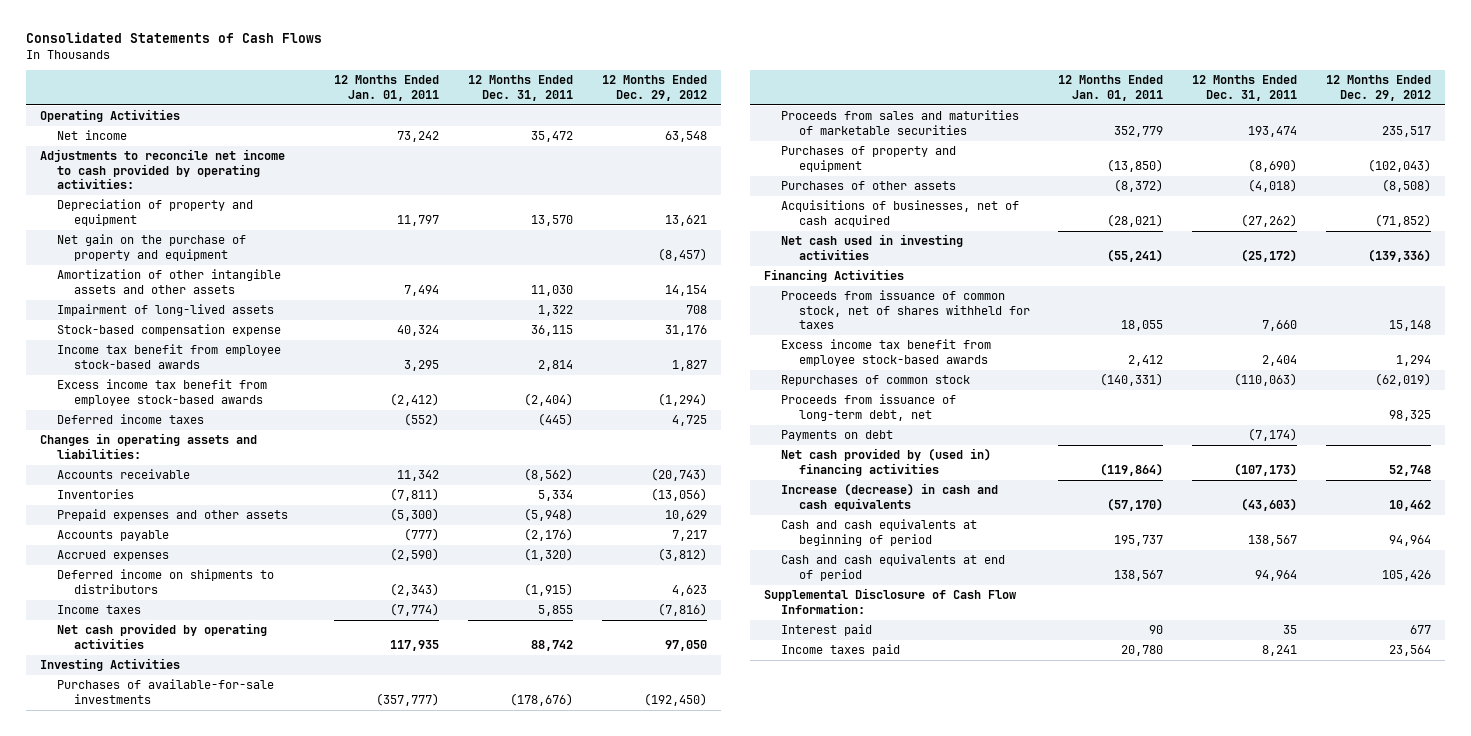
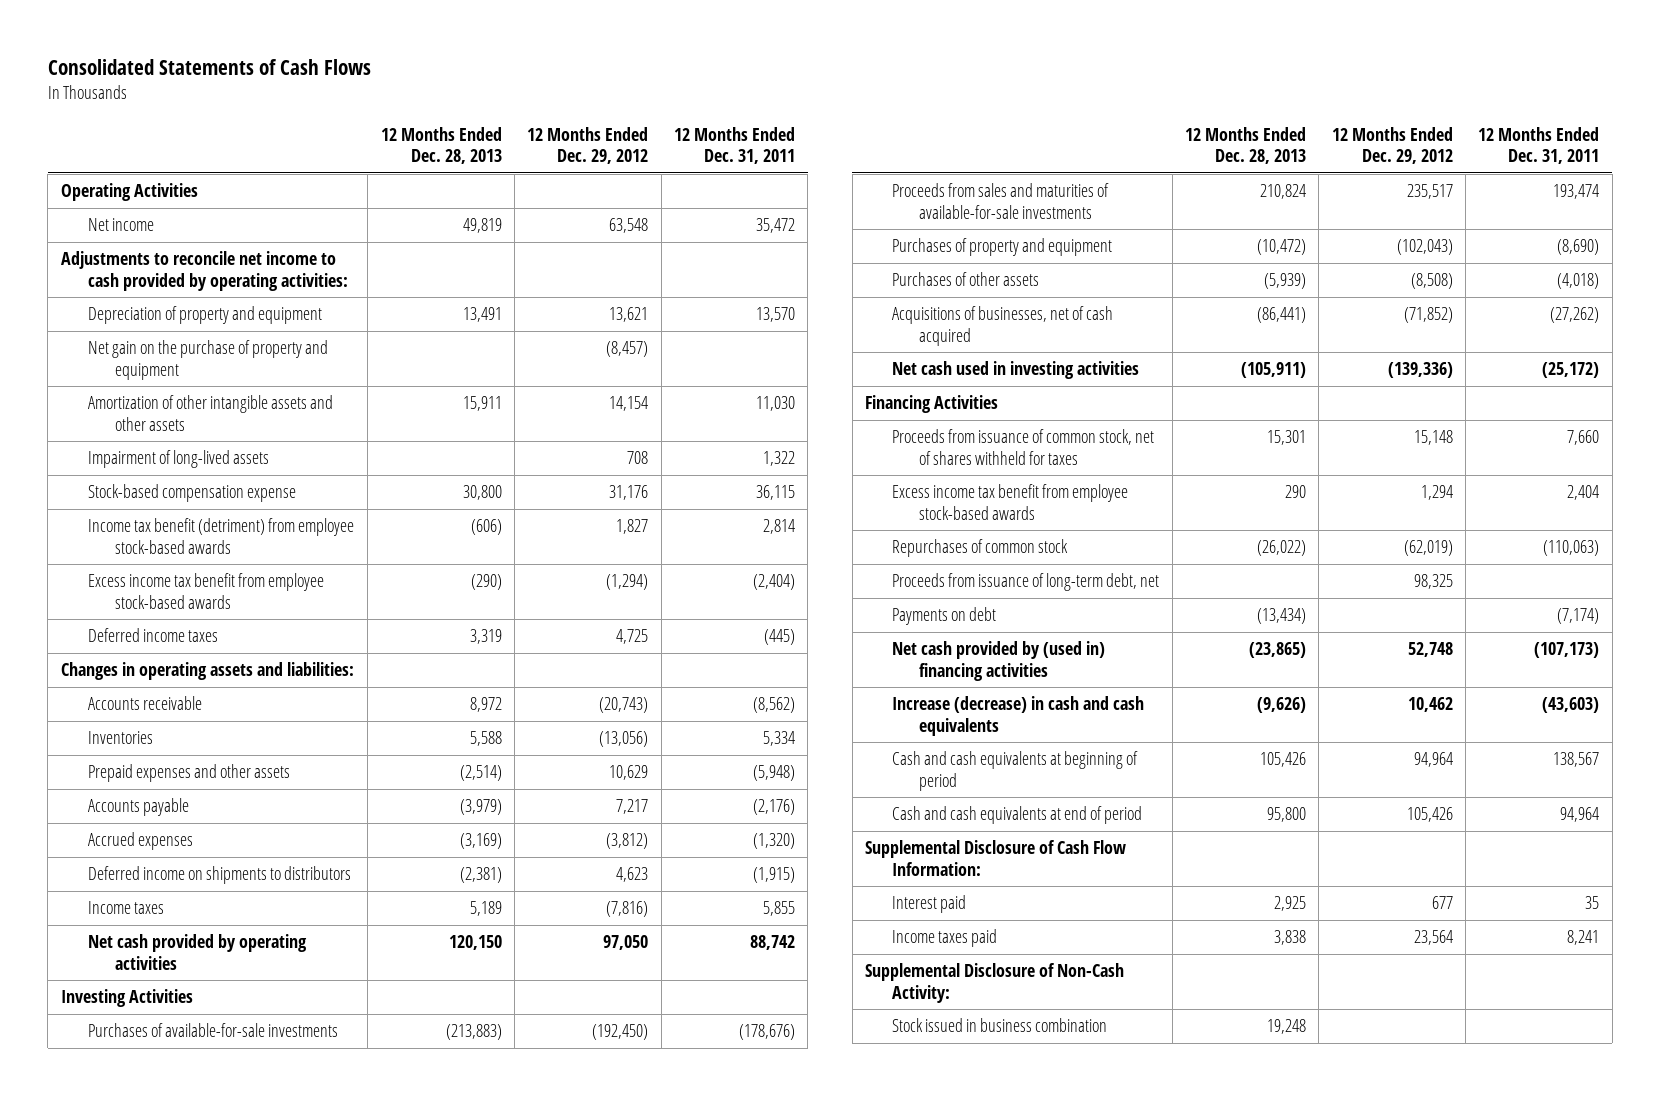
- | 12 Months Ended Jan. 01, 2011 | 12 Months Ended Dec. 31, 2011 | 12 Months Ended Dec. 29, 2012
+ | 12 Months Ended Dec. 28, 2013 | 12 Months Ended Dec. 29, 2012 | 12 Months Ended Dec. 31, 2011
- Income tax benefit from employee stock-based awards | 3,295 | 2,814 | 1,827
+ Income tax benefit (detriment) from employee stock-based awards | (606) | 1,827 | 2,814
- Proceeds from sales and maturities of marketable securities | 352,779 | 193,474 | 235,517
+ Proceeds from sales and maturities of available-for-sale investments | 210,824 | 235,517 | 193,474
+ Supplemental Disclosure of Non-Cash Activity:
+ Stock issued in business combination | 19,248 | |

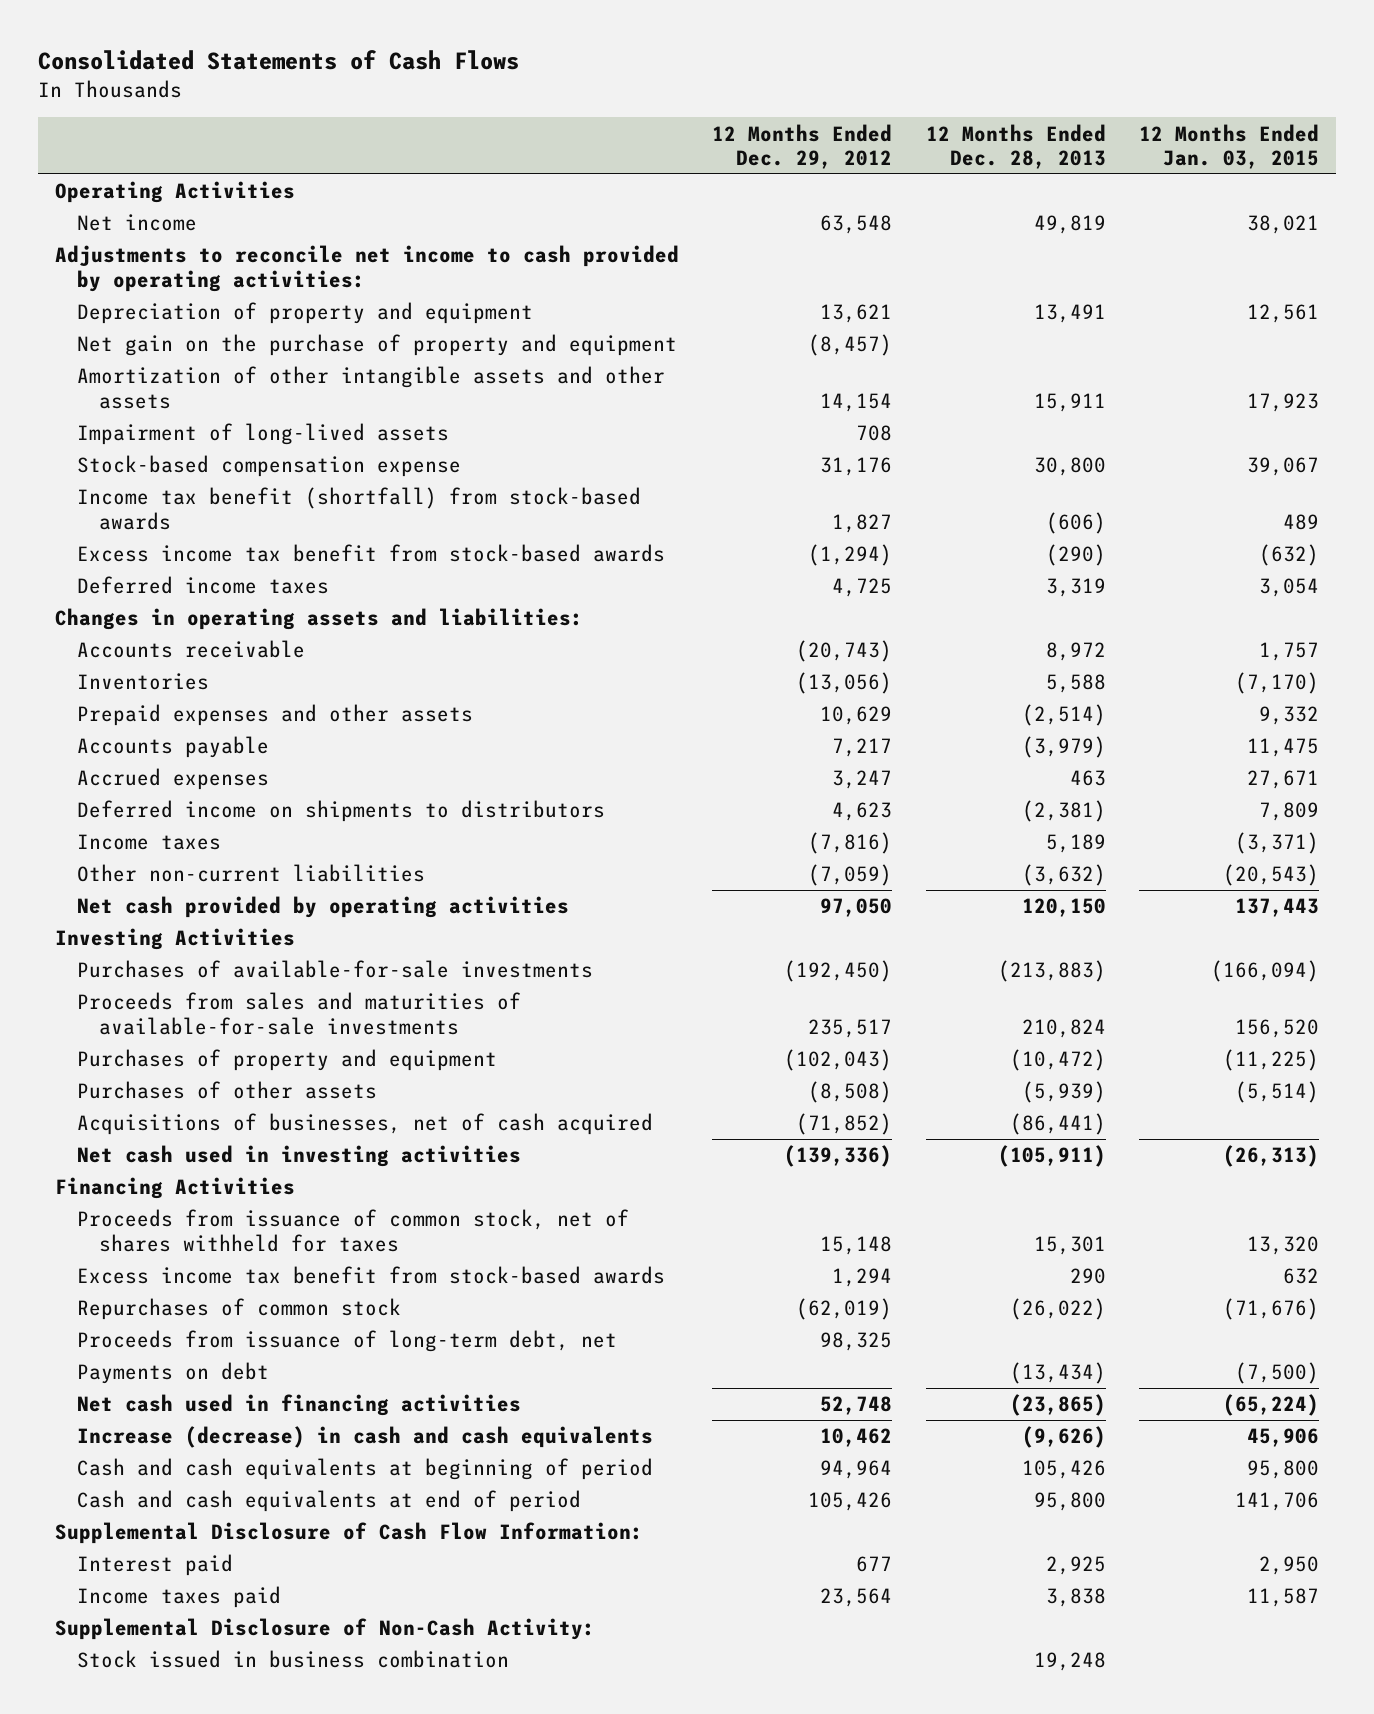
- | 12 Months Ended Dec. 28, 2013 | 12 Months Ended Dec. 29, 2012 | 12 Months Ended Dec. 31, 2011
+ | 12 Months Ended Dec. 29, 2012 | 12 Months Ended Dec. 28, 2013 | 12 Months Ended Jan. 03, 2015
- Income tax benefit (detriment) from employee stock-based awards | (606) | 1,827 | 2,814
- Excess income tax benefit from employee stock-based awards | (290) | (1,294) | (2,404)
+ Income tax benefit (shortfall) from stock-based awards | 1,827 | (606) | 489
+ Excess income tax benefit from stock-based awards | (1,294) | (290) | (632)
- Accrued expenses | (3,169) | (3,812) | (1,320)
+ Accrued expenses | 3,247 | 463 | 27,671
+ Other non-current liabilities | (7,059) | (3,632) | (20,543)
- Excess income tax benefit from employee stock-based awards | 290 | 1,294 | 2,404
+ Excess income tax benefit from stock-based awards | 1,294 | 290 | 632
- Net cash provided by (used in) financing activities | (23,865) | 52,748 | (107,173)
+ Net cash used in financing activities | 52,748 | (23,865) | (65,224)

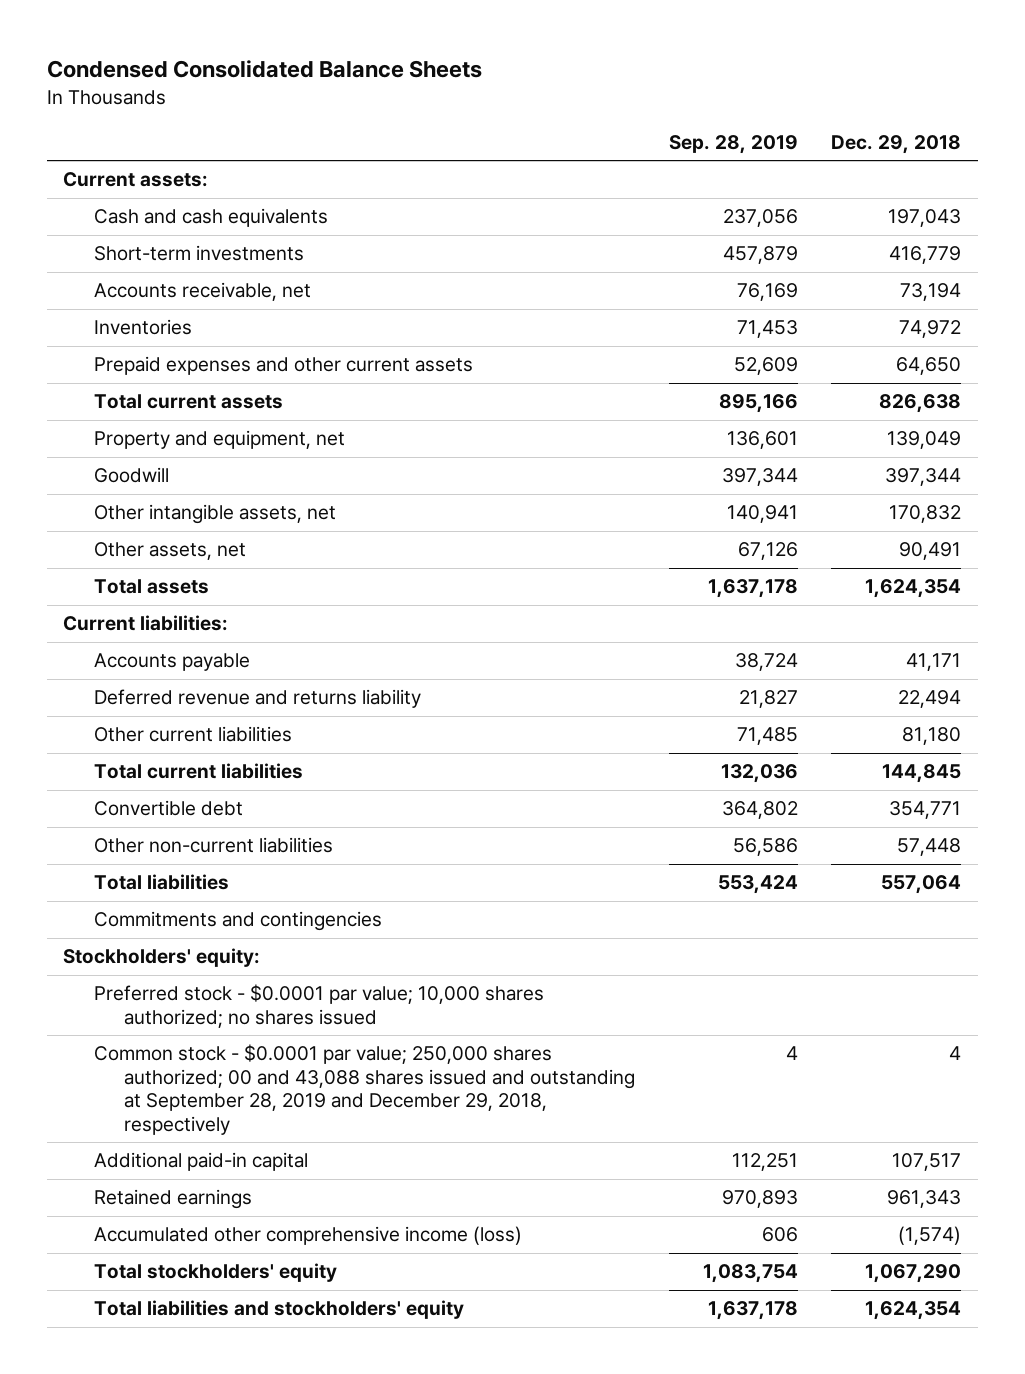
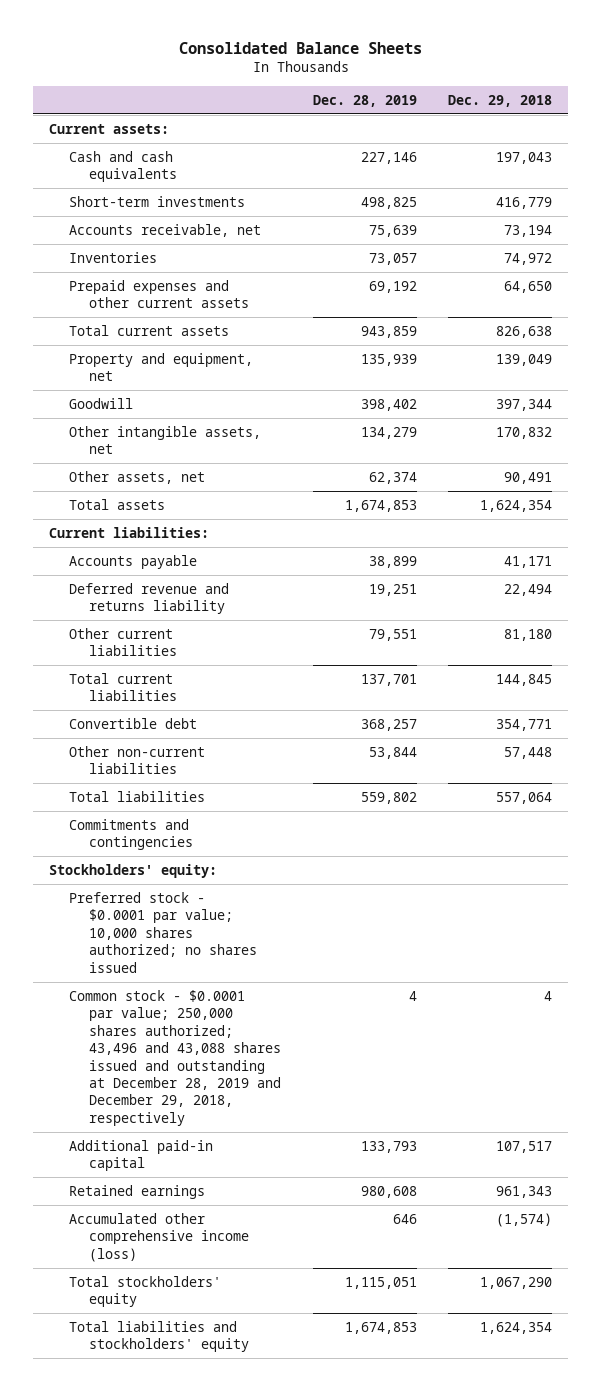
- Condensed Consolidated Balance Sheets
+ Consolidated Balance Sheets
- | Sep. 28, 2019 | Dec. 29, 2018
+ | Dec. 28, 2019 | Dec. 29, 2018
- Common stock - $0.0001 par value; 250,000 shares authorized; 00 and 43,088 shares issued and outstanding at September 28, 2019 and December 29, 2018, respectively | 4 | 4
+ Common stock - $0.0001 par value; 250,000 shares authorized; 43,496 and 43,088 shares issued and outstanding at December 28, 2019 and December 29, 2018, respectively | 4 | 4

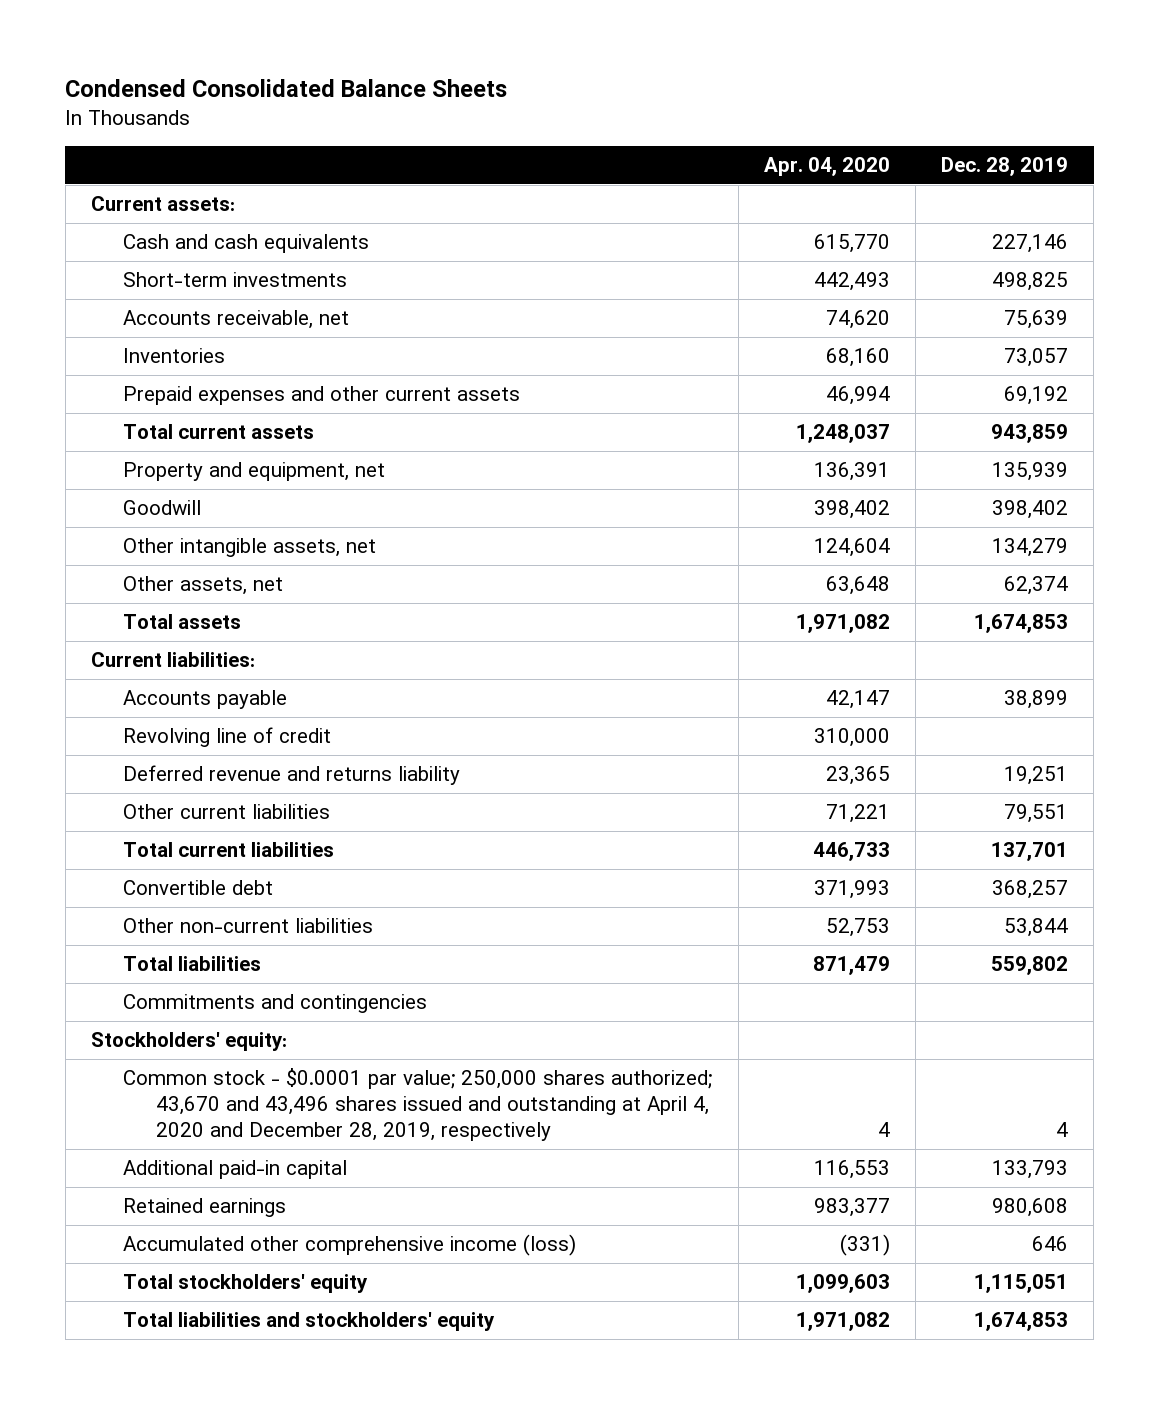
- Consolidated Balance Sheets
+ Condensed Consolidated Balance Sheets
- | Dec. 28, 2019 | Dec. 29, 2018
+ | Apr. 04, 2020 | Dec. 28, 2019
+ Revolving line of credit | 310,000 |
- Preferred stock - $0.0001 par value; 10,000 shares authorized; no shares issued
- Common stock - $0.0001 par value; 250,000 shares authorized; 43,496 and 43,088 shares issued and outstanding at December 28, 2019 and December 29, 2018, respectively | 4 | 4
+ Common stock - $0.0001 par value; 250,000 shares authorized; 43,670 and 43,496 shares issued and outstanding at April 4, 2020 and December 28, 2019, respectively | 4 | 4

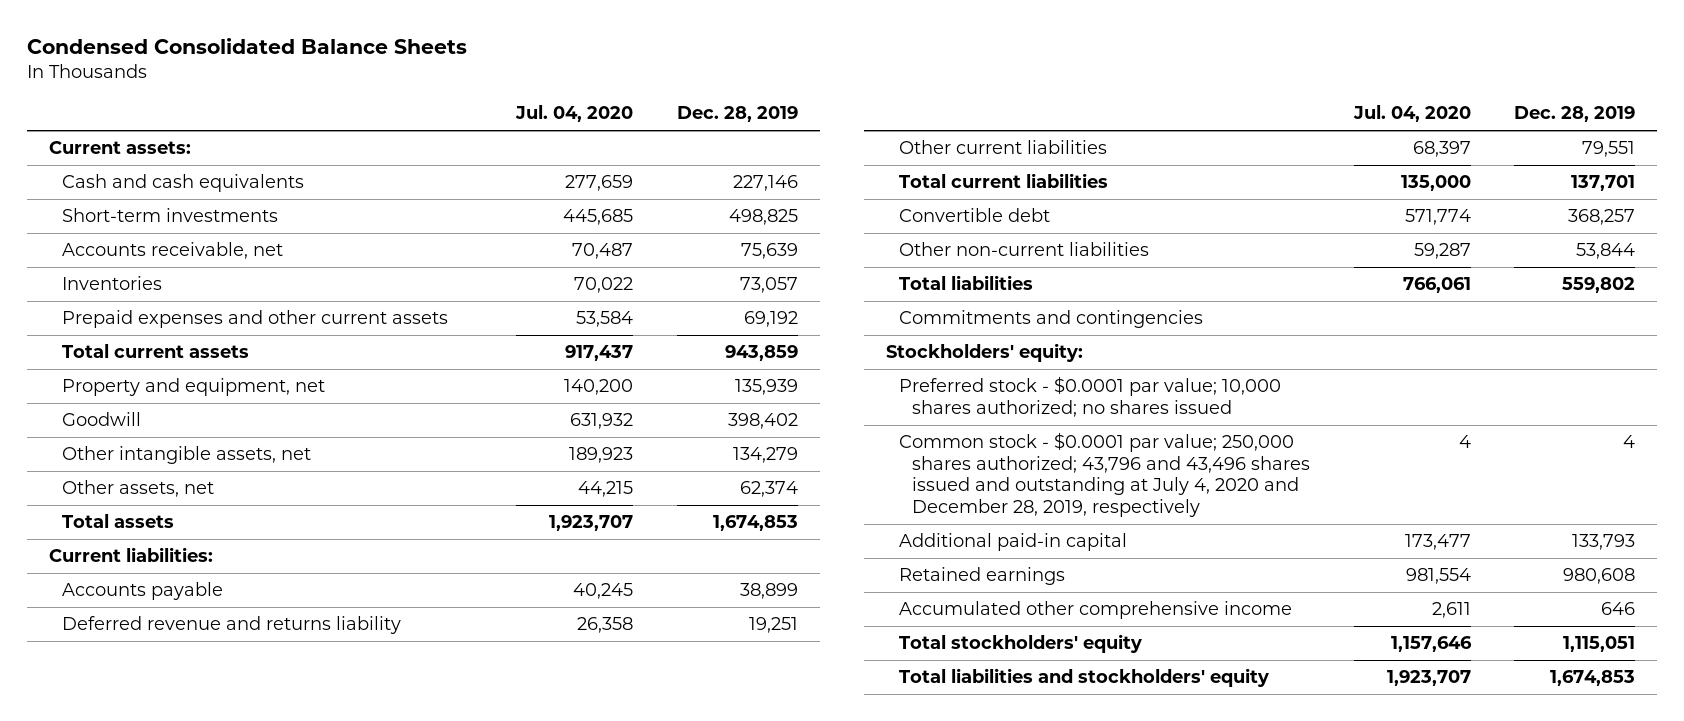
- | Apr. 04, 2020 | Dec. 28, 2019
+ | Jul. 04, 2020 | Dec. 28, 2019
- Revolving line of credit | 310,000 |
- Common stock - $0.0001 par value; 250,000 shares authorized; 43,670 and 43,496 shares issued and outstanding at April 4, 2020 and December 28, 2019, respectively | 4 | 4
+ Preferred stock - $0.0001 par value; 10,000 shares authorized; no shares issued
+ Common stock - $0.0001 par value; 250,000 shares authorized; 43,796 and 43,496 shares issued and outstanding at July 4, 2020 and December 28, 2019, respectively | 4 | 4
- Accumulated other comprehensive income (loss) | (331) | 646
+ Accumulated other comprehensive income | 2,611 | 646

